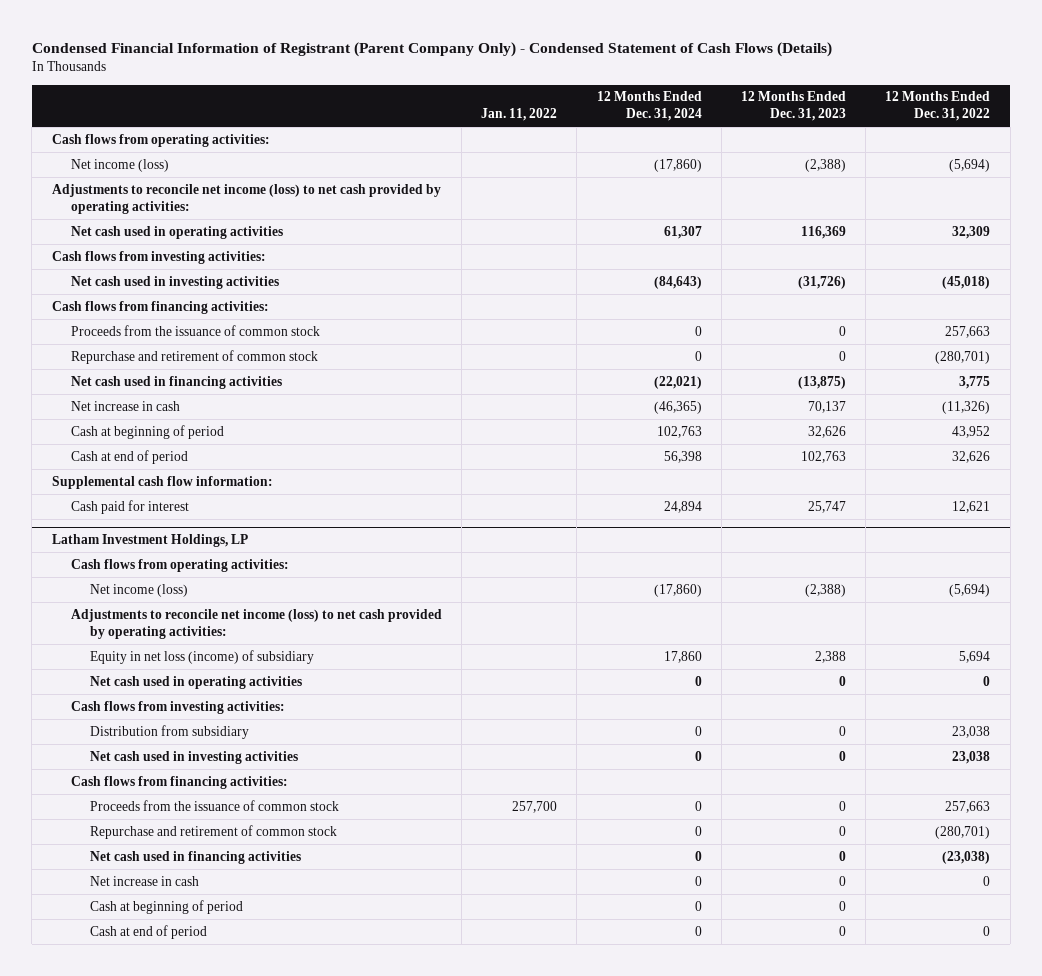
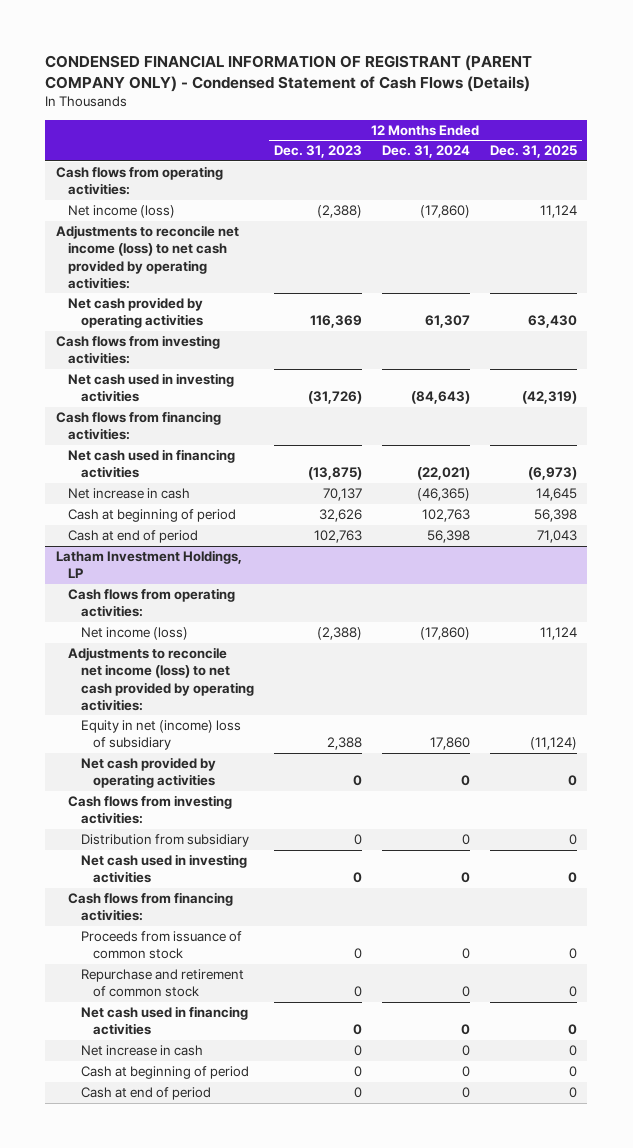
- Condensed Financial Information of Registrant (Parent Company Only) - Condensed Statement of Cash Flows (Details)
+ CONDENSED FINANCIAL INFORMATION OF REGISTRANT (PARENT COMPANY ONLY) - Condensed Statement of Cash Flows (Details)
- | Jan. 11, 2022 | 12 Months Ended Dec. 31, 2024 | 12 Months Ended Dec. 31, 2023 | 12 Months Ended Dec. 31, 2022
+ | 12 Months Ended Dec. 31, 2023 | 12 Months Ended Dec. 31, 2024 | 12 Months Ended Dec. 31, 2025
- Net cash used in operating activities | | 61,307 | 116,369 | 32,309
+ Net cash provided by operating activities | 116,369 | 61,307 | 63,430
- Proceeds from the issuance of common stock | | 0 | 0 | 257,663
- Repurchase and retirement of common stock | | 0 | 0 | (280,701)
- Supplemental cash flow information:
- Cash paid for interest | | 24,894 | 25,747 | 12,621
@ Latham Investment Holdings, LP
- Equity in net loss (income) of subsidiary | | 17,860 | 2,388 | 5,694
- Net cash used in operating activities | | 0 | 0 | 0
+ Equity in net (income) loss of subsidiary | 2,388 | 17,860 | (11,124)
+ Net cash provided by operating activities | 0 | 0 | 0
- Proceeds from the issuance of common stock | 257,700 | 0 | 0 | 257,663
+ Proceeds from issuance of common stock | 0 | 0 | 0

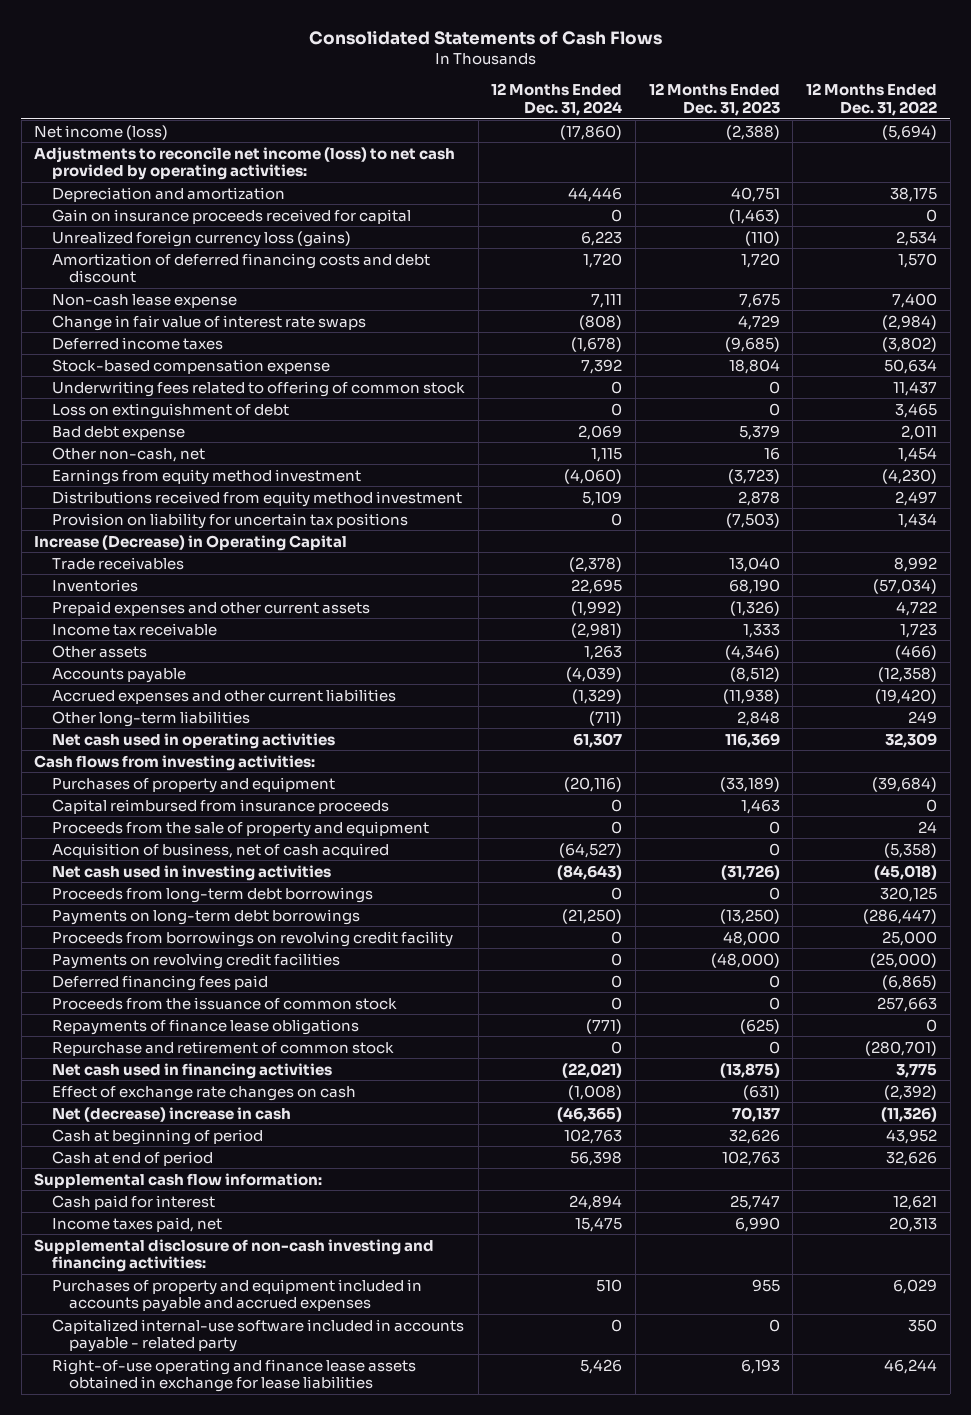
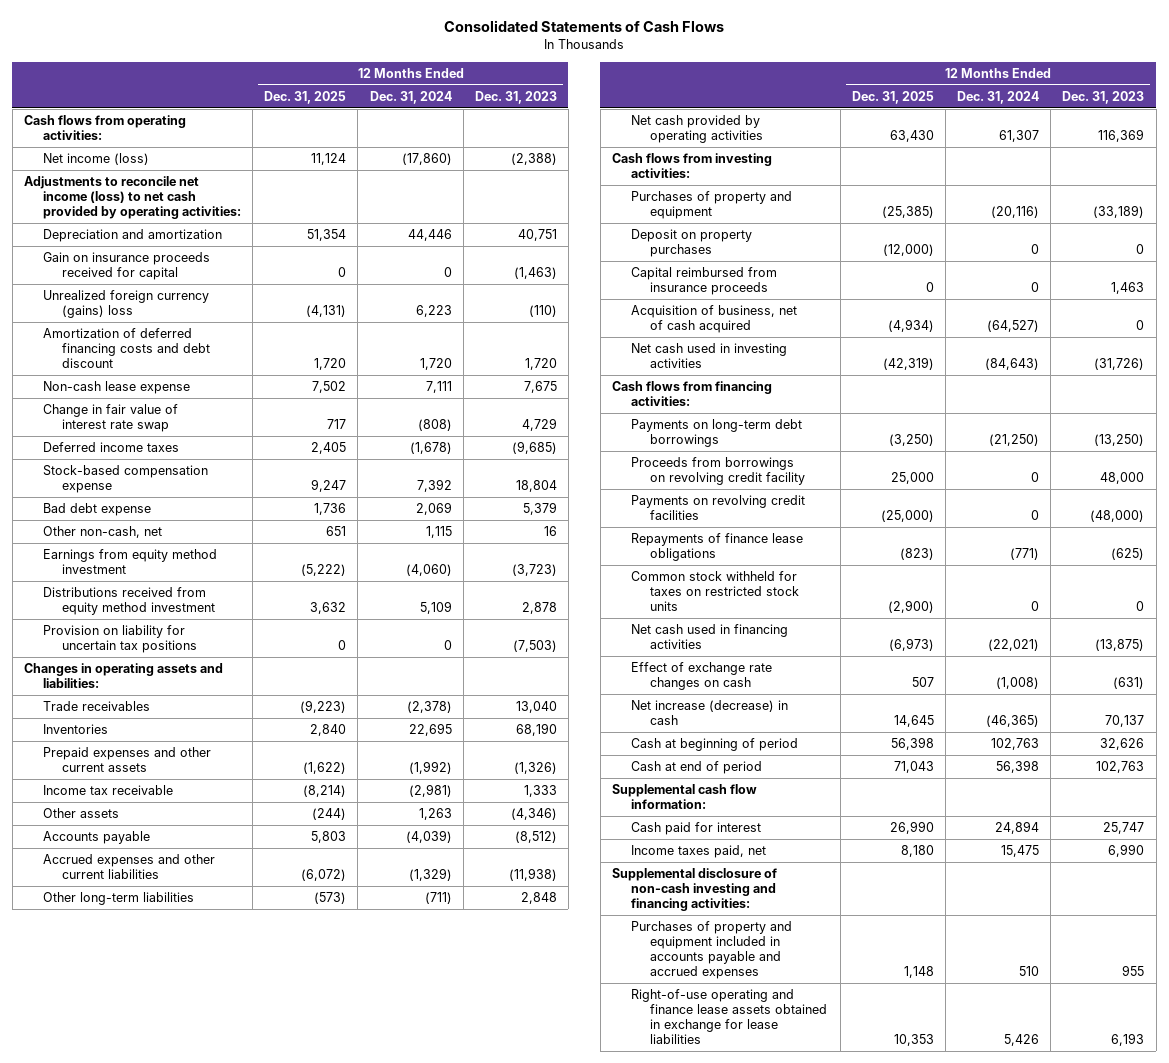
- | 12 Months Ended Dec. 31, 2024 | 12 Months Ended Dec. 31, 2023 | 12 Months Ended Dec. 31, 2022
+ | 12 Months Ended Dec. 31, 2025 | 12 Months Ended Dec. 31, 2024 | 12 Months Ended Dec. 31, 2023
+ Cash flows from operating activities:
- Unrealized foreign currency loss (gains) | 6,223 | (110) | 2,534
+ Unrealized foreign currency (gains) loss | (4,131) | 6,223 | (110)
- Change in fair value of interest rate swaps | (808) | 4,729 | (2,984)
+ Change in fair value of interest rate swap | 717 | (808) | 4,729
- Underwriting fees related to offering of common stock | 0 | 0 | 11,437
- Loss on extinguishment of debt | 0 | 0 | 3,465
- Increase (Decrease) in Operating Capital
+ Changes in operating assets and liabilities:
- Net cash used in operating activities | 61,307 | 116,369 | 32,309
+ Net cash provided by operating activities | 63,430 | 61,307 | 116,369
+ Deposit on property purchases | (12,000) | 0 | 0
- Proceeds from the sale of property and equipment | 0 | 0 | 24
- Proceeds from long-term debt borrowings | 0 | 0 | 320,125
+ Cash flows from financing activities:
- Deferred financing fees paid | 0 | 0 | (6,865)
- Proceeds from the issuance of common stock | 0 | 0 | 257,663
- Repurchase and retirement of common stock | 0 | 0 | (280,701)
+ Common stock withheld for taxes on restricted stock units | (2,900) | 0 | 0
- Net (decrease) increase in cash | (46,365) | 70,137 | (11,326)
+ Net increase (decrease) in cash | 14,645 | (46,365) | 70,137
- Capitalized internal-use software included in accounts payable - related party | 0 | 0 | 350

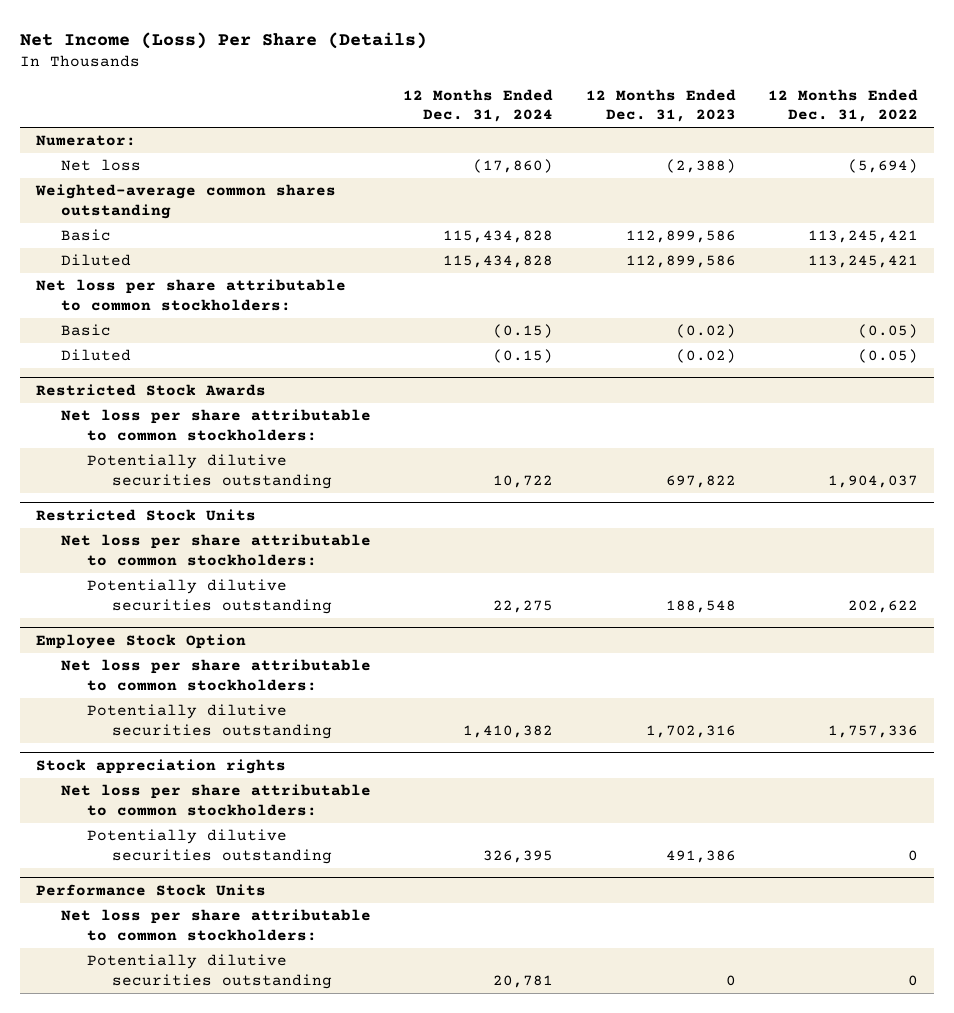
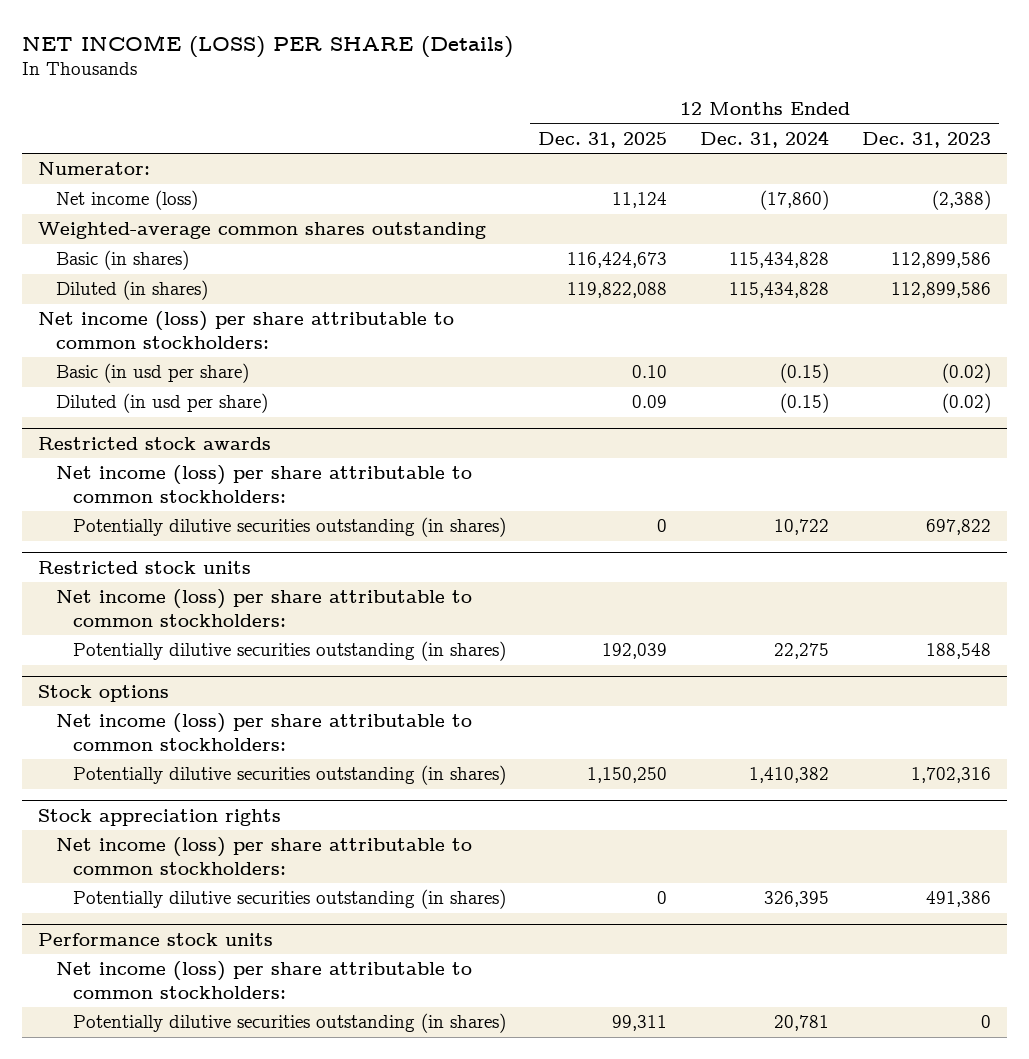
- Net Income (Loss) Per Share (Details)
+ NET INCOME (LOSS) PER SHARE (Details)
- | 12 Months Ended Dec. 31, 2024 | 12 Months Ended Dec. 31, 2023 | 12 Months Ended Dec. 31, 2022
+ | 12 Months Ended Dec. 31, 2025 | 12 Months Ended Dec. 31, 2024 | 12 Months Ended Dec. 31, 2023
- Net loss | (17,860) | (2,388) | (5,694)
+ Net income (loss) | 11,124 | (17,860) | (2,388)
- Basic | 115,434,828 | 112,899,586 | 113,245,421
- Diluted | 115,434,828 | 112,899,586 | 113,245,421
- Net loss per share attributable to common stockholders:
- Basic | (0.15) | (0.02) | (0.05)
- Diluted | (0.15) | (0.02) | (0.05)
- Restricted Stock Awards
- Net loss per share attributable to common stockholders:
- Potentially dilutive securities outstanding | 10,722 | 697,822 | 1,904,037
- Restricted Stock Units
- Net loss per share attributable to common stockholders:
- Potentially dilutive securities outstanding | 22,275 | 188,548 | 202,622
- Employee Stock Option
- Net loss per share attributable to common stockholders:
- Potentially dilutive securities outstanding | 1,410,382 | 1,702,316 | 1,757,336
+ Basic (in shares) | 116,424,673 | 115,434,828 | 112,899,586
+ Diluted (in shares) | 119,822,088 | 115,434,828 | 112,899,586
+ Net income (loss) per share attributable to common stockholders:
+ Basic (in usd per share) | 0.10 | (0.15) | (0.02)
+ Diluted (in usd per share) | 0.09 | (0.15) | (0.02)
+ Restricted stock awards
+ Net income (loss) per share attributable to common stockholders:
+ Potentially dilutive securities outstanding (in shares) | 0 | 10,722 | 697,822
+ Restricted stock units
+ Net income (loss) per share attributable to common stockholders:
+ Potentially dilutive securities outstanding (in shares) | 192,039 | 22,275 | 188,548
+ Stock options
+ Net income (loss) per share attributable to common stockholders:
+ Potentially dilutive securities outstanding (in shares) | 1,150,250 | 1,410,382 | 1,702,316
@ Stock appreciation rights
- Net loss per share attributable to common stockholders:
- Potentially dilutive securities outstanding | 326,395 | 491,386 | 0
- Performance Stock Units
- Net loss per share attributable to common stockholders:
- Potentially dilutive securities outstanding | 20,781 | 0 | 0
@ Stock appreciation rights
+ Net income (loss) per share attributable to common stockholders:
+ Potentially dilutive securities outstanding (in shares) | 0 | 326,395 | 491,386
+ Performance stock units
+ Net income (loss) per share attributable to common stockholders:
+ Potentially dilutive securities outstanding (in shares) | 99,311 | 20,781 | 0

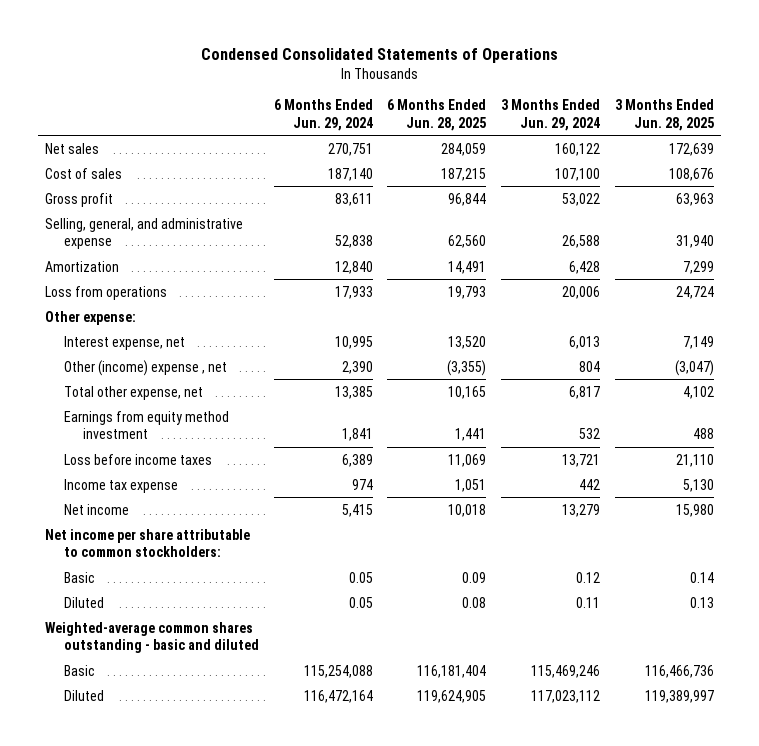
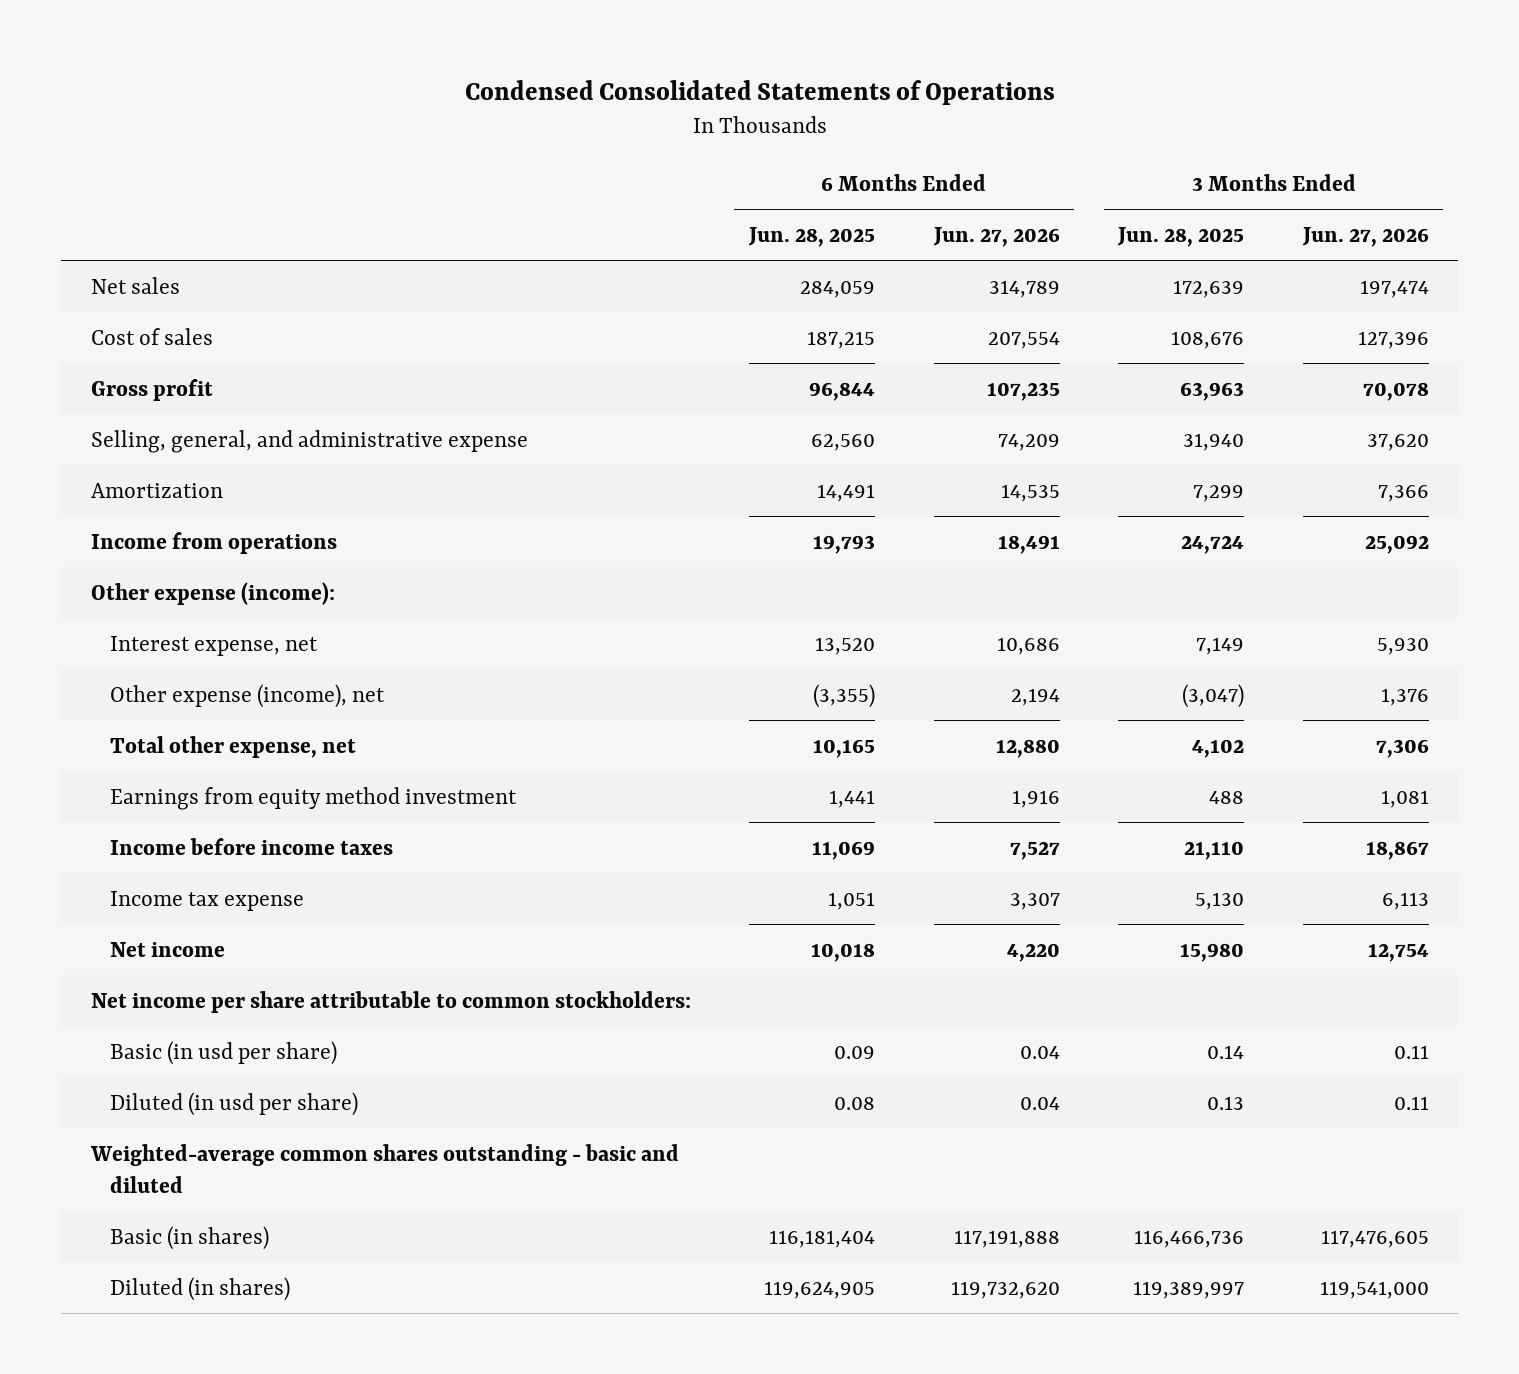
- | 6 Months Ended Jun. 29, 2024 | 6 Months Ended Jun. 28, 2025 | 3 Months Ended Jun. 29, 2024 | 3 Months Ended Jun. 28, 2025
+ | 6 Months Ended Jun. 28, 2025 | 6 Months Ended Jun. 27, 2026 | 3 Months Ended Jun. 28, 2025 | 3 Months Ended Jun. 27, 2026
- Loss from operations | 17,933 | 19,793 | 20,006 | 24,724
- Other expense:
+ Income from operations | 19,793 | 18,491 | 24,724 | 25,092
+ Other expense (income):
- Other (income) expense , net | 2,390 | (3,355) | 804 | (3,047)
+ Other expense (income), net | (3,355) | 2,194 | (3,047) | 1,376
- Loss before income taxes | 6,389 | 11,069 | 13,721 | 21,110
+ Income before income taxes | 11,069 | 7,527 | 21,110 | 18,867
- Basic | 0.05 | 0.09 | 0.12 | 0.14
- Diluted | 0.05 | 0.08 | 0.11 | 0.13
+ Basic (in usd per share) | 0.09 | 0.04 | 0.14 | 0.11
+ Diluted (in usd per share) | 0.08 | 0.04 | 0.13 | 0.11
- Basic | 115,254,088 | 116,181,404 | 115,469,246 | 116,466,736
- Diluted | 116,472,164 | 119,624,905 | 117,023,112 | 119,389,997
+ Basic (in shares) | 116,181,404 | 117,191,888 | 116,466,736 | 117,476,605
+ Diluted (in shares) | 119,624,905 | 119,732,620 | 119,389,997 | 119,541,000

